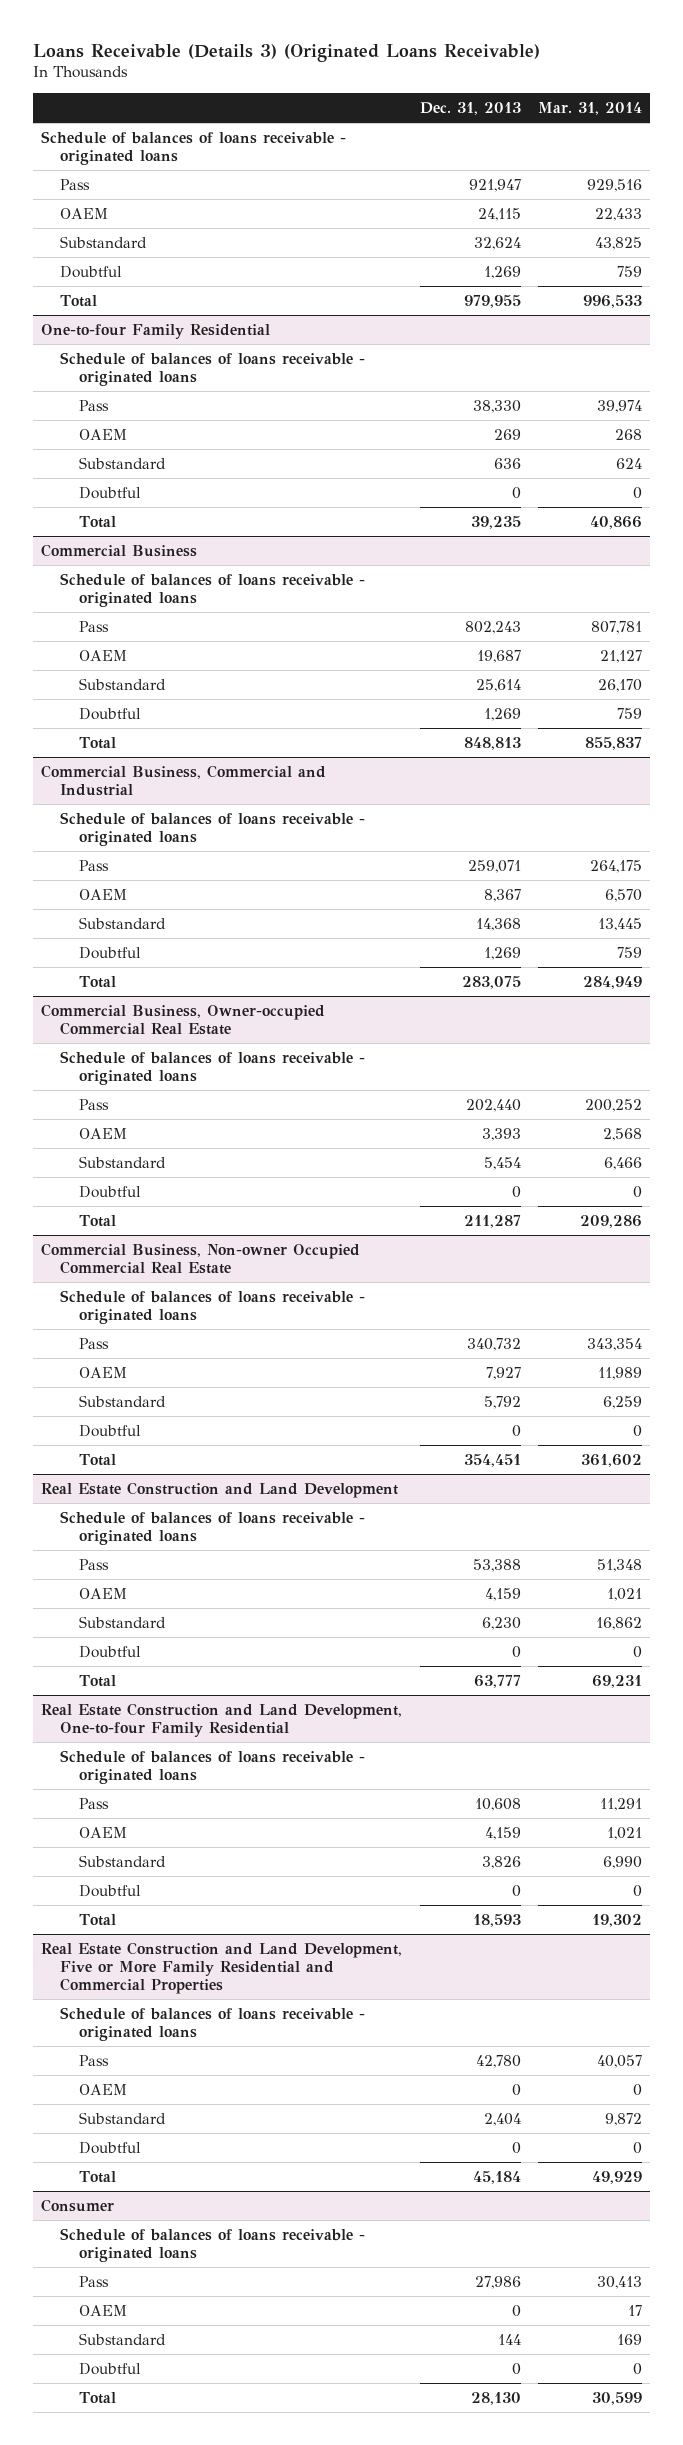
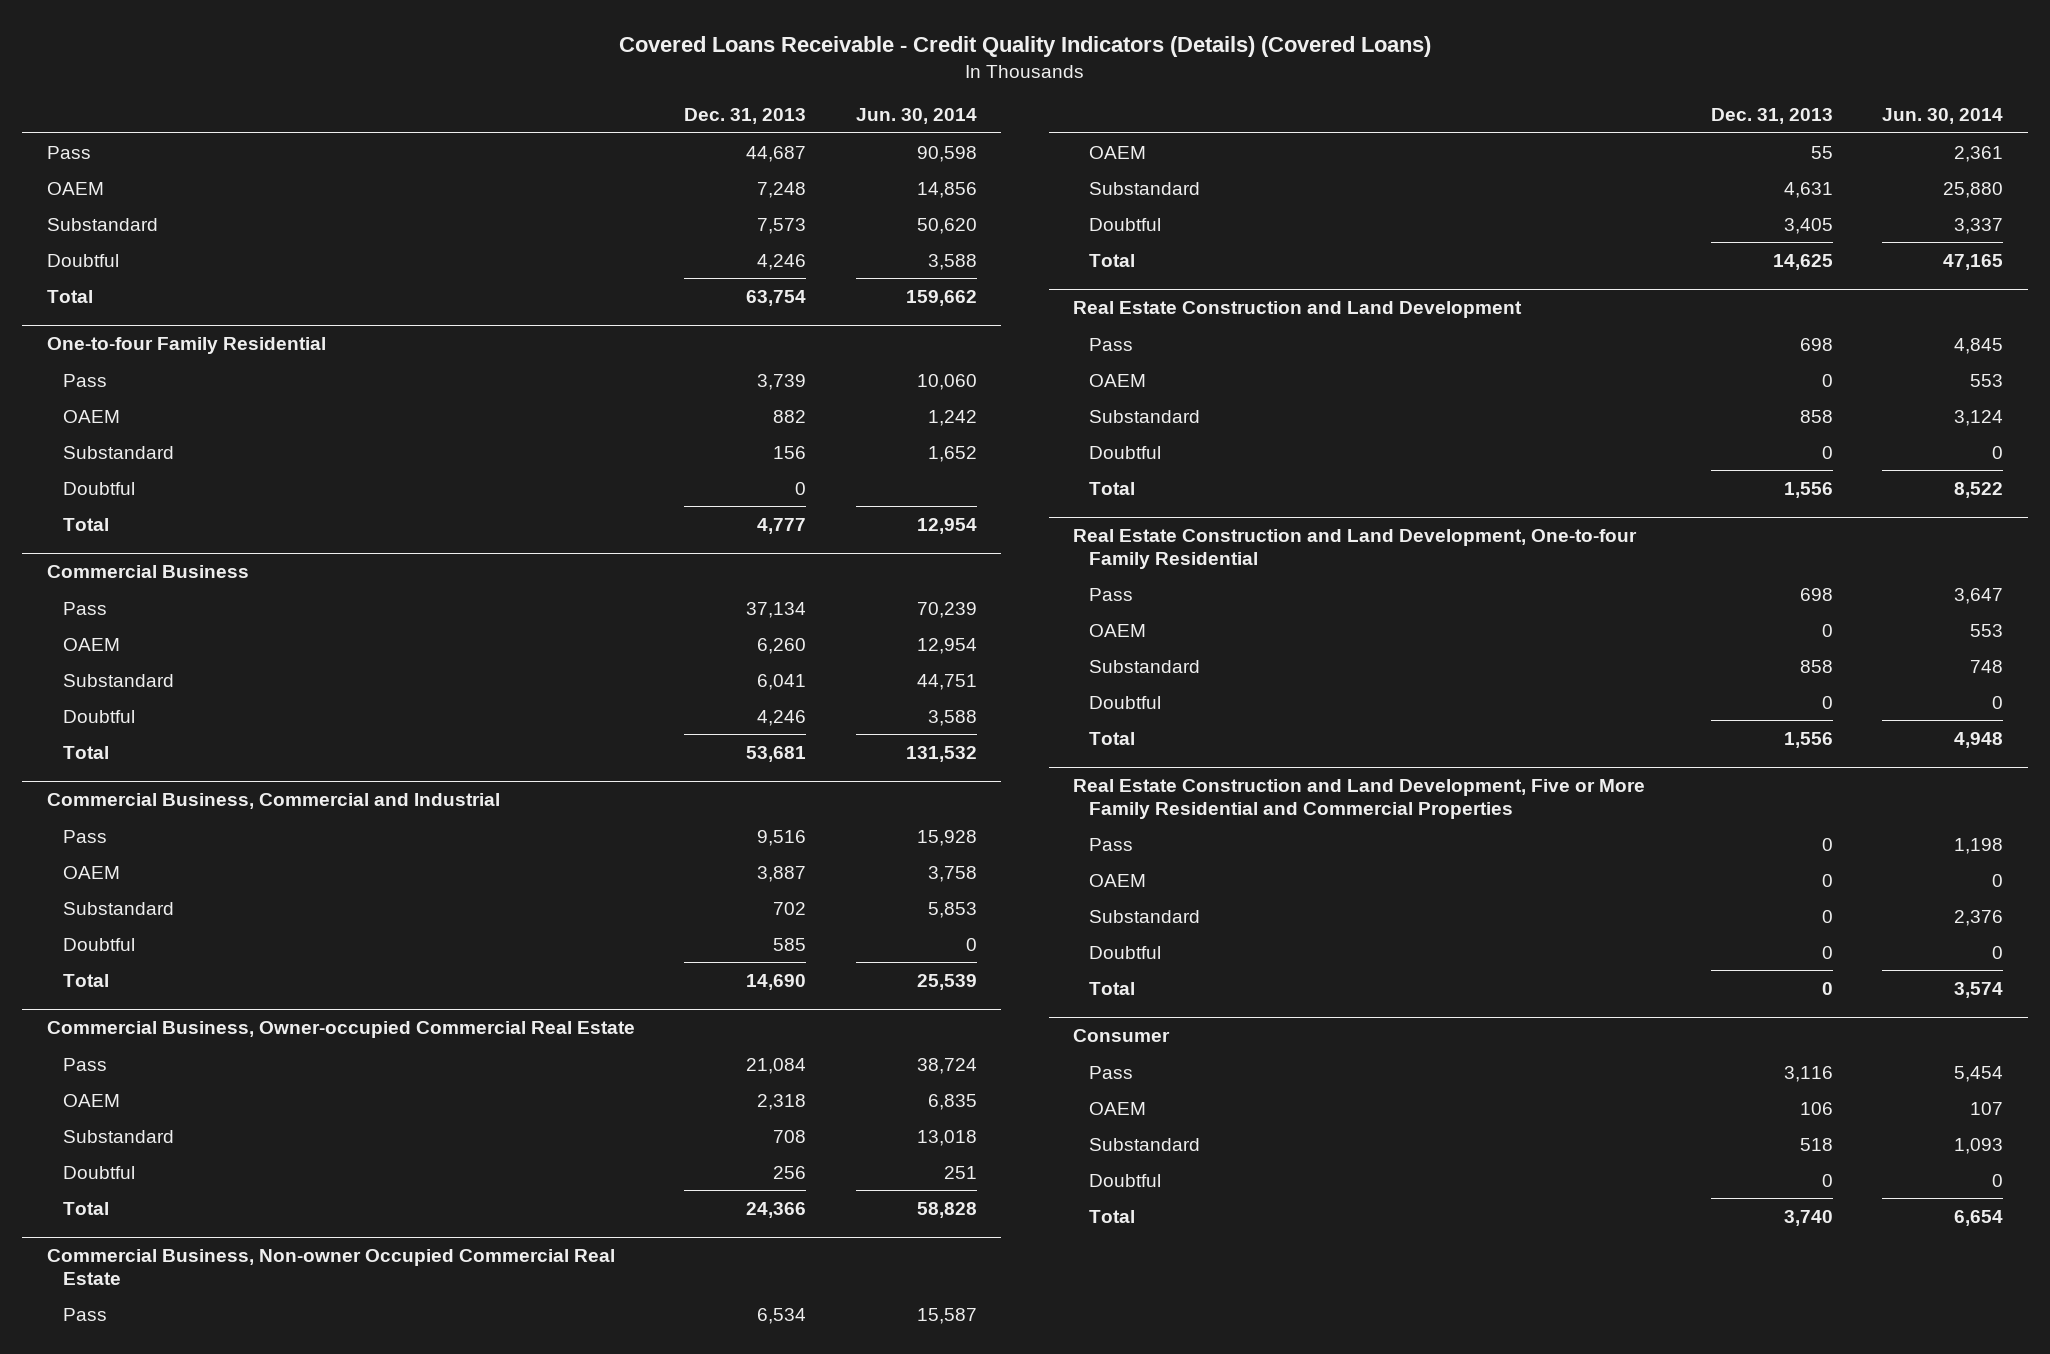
- Loans Receivable (Details 3) (Originated Loans Receivable)
+ Covered Loans Receivable - Credit Quality Indicators (Details) (Covered Loans)
- | Dec. 31, 2013 | Mar. 31, 2014
+ | Dec. 31, 2013 | Jun. 30, 2014
- Schedule of balances of loans receivable - originated loans
- Pass | 921,947 | 929,516
- OAEM | 24,115 | 22,433
- Substandard | 32,624 | 43,825
- Doubtful | 1,269 | 759
- Total | 979,955 | 996,533
+ Pass | 44,687 | 90,598
+ OAEM | 7,248 | 14,856
+ Substandard | 7,573 | 50,620
+ Doubtful | 4,246 | 3,588
+ Total | 63,754 | 159,662
@ One-to-four Family Residential
- Schedule of balances of loans receivable - originated loans
- Pass | 38,330 | 39,974
- OAEM | 269 | 268
- Substandard | 636 | 624
+ Pass | 3,739 | 10,060
+ OAEM | 882 | 1,242
+ Substandard | 156 | 1,652
- Total | 39,235 | 40,866
+ Total | 4,777 | 12,954
@ Commercial Business
- Schedule of balances of loans receivable - originated loans
- Pass | 802,243 | 807,781
- OAEM | 19,687 | 21,127
- Substandard | 25,614 | 26,170
- Doubtful | 1,269 | 759
- Total | 848,813 | 855,837
+ Pass | 37,134 | 70,239
+ OAEM | 6,260 | 12,954
+ Substandard | 6,041 | 44,751
+ Doubtful | 4,246 | 3,588
+ Total | 53,681 | 131,532
@ Commercial Business, Commercial and Industrial
- Schedule of balances of loans receivable - originated loans
- Pass | 259,071 | 264,175
- OAEM | 8,367 | 6,570
- Substandard | 14,368 | 13,445
- Doubtful | 1,269 | 759
- Total | 283,075 | 284,949
+ Pass | 9,516 | 15,928
+ OAEM | 3,887 | 3,758
+ Substandard | 702 | 5,853
+ Doubtful | 585 | 0
+ Total | 14,690 | 25,539
@ Commercial Business, Owner-occupied Commercial Real Estate
- Schedule of balances of loans receivable - originated loans
- Pass | 202,440 | 200,252
- OAEM | 3,393 | 2,568
- Substandard | 5,454 | 6,466
- Doubtful | 0 | 0
- Total | 211,287 | 209,286
+ Pass | 21,084 | 38,724
+ OAEM | 2,318 | 6,835
+ Substandard | 708 | 13,018
+ Doubtful | 256 | 251
+ Total | 24,366 | 58,828
@ Commercial Business, Non-owner Occupied Commercial Real Estate
- Schedule of balances of loans receivable - originated loans
- Pass | 340,732 | 343,354
- OAEM | 7,927 | 11,989
- Substandard | 5,792 | 6,259
- Doubtful | 0 | 0
- Total | 354,451 | 361,602
+ Pass | 6,534 | 15,587
+ OAEM | 55 | 2,361
+ Substandard | 4,631 | 25,880
+ Doubtful | 3,405 | 3,337
+ Total | 14,625 | 47,165
@ Real Estate Construction and Land Development
- Schedule of balances of loans receivable - originated loans
- Pass | 53,388 | 51,348
- OAEM | 4,159 | 1,021
- Substandard | 6,230 | 16,862
+ Pass | 698 | 4,845
+ OAEM | 0 | 553
+ Substandard | 858 | 3,124
- Total | 63,777 | 69,231
+ Total | 1,556 | 8,522
@ Real Estate Construction and Land Development, One-to-four Family Residential
- Schedule of balances of loans receivable - originated loans
- Pass | 10,608 | 11,291
- OAEM | 4,159 | 1,021
- Substandard | 3,826 | 6,990
+ Pass | 698 | 3,647
+ OAEM | 0 | 553
+ Substandard | 858 | 748
- Total | 18,593 | 19,302
+ Total | 1,556 | 4,948
@ Real Estate Construction and Land Development, Five or More Family Residential and Commercial Properties
- Schedule of balances of loans receivable - originated loans
- Pass | 42,780 | 40,057
+ Pass | 0 | 1,198
- Substandard | 2,404 | 9,872
+ Substandard | 0 | 2,376
- Total | 45,184 | 49,929
+ Total | 0 | 3,574
@ Consumer
- Schedule of balances of loans receivable - originated loans
- Pass | 27,986 | 30,413
- OAEM | 0 | 17
- Substandard | 144 | 169
+ Pass | 3,116 | 5,454
+ OAEM | 106 | 107
+ Substandard | 518 | 1,093
- Total | 28,130 | 30,599
+ Total | 3,740 | 6,654

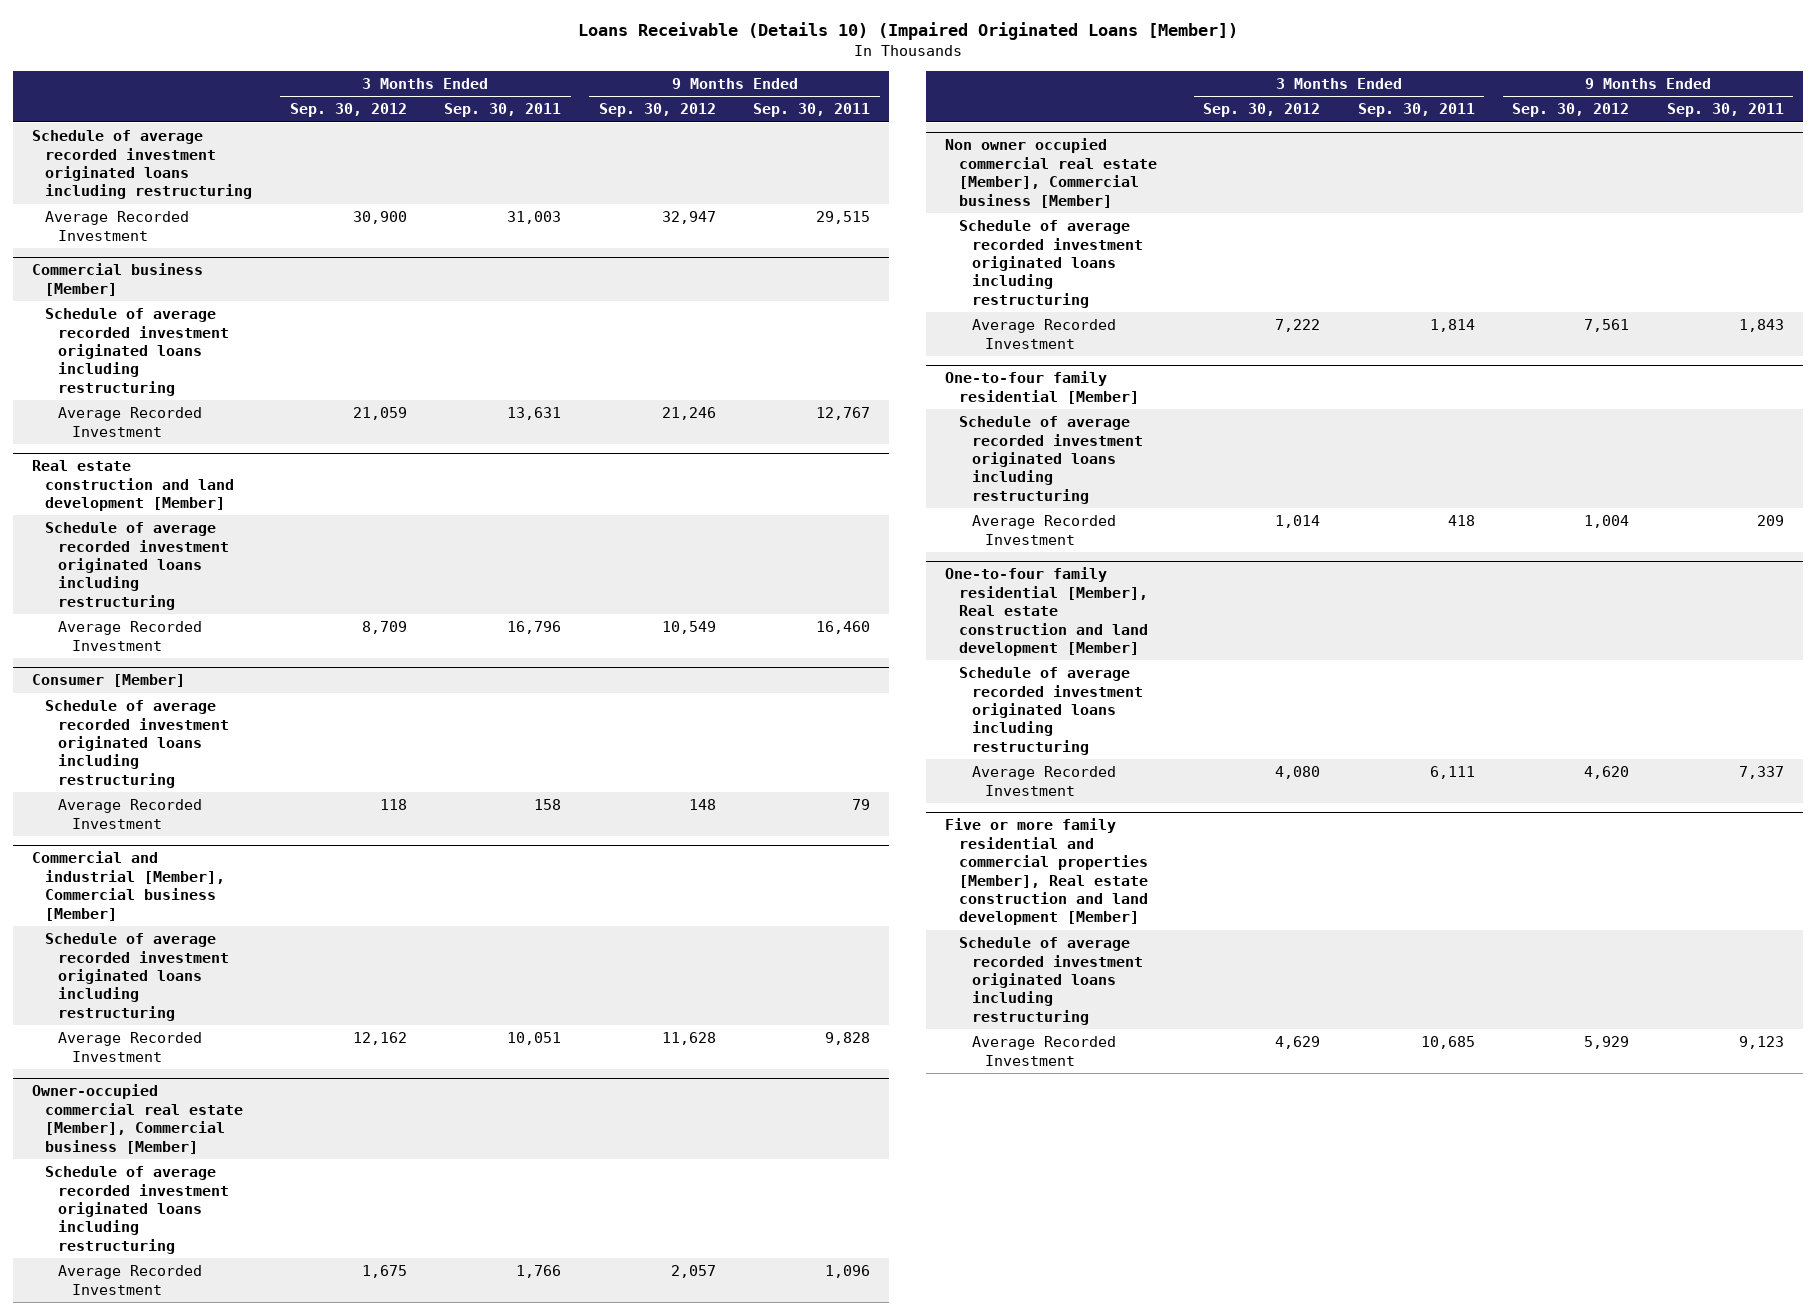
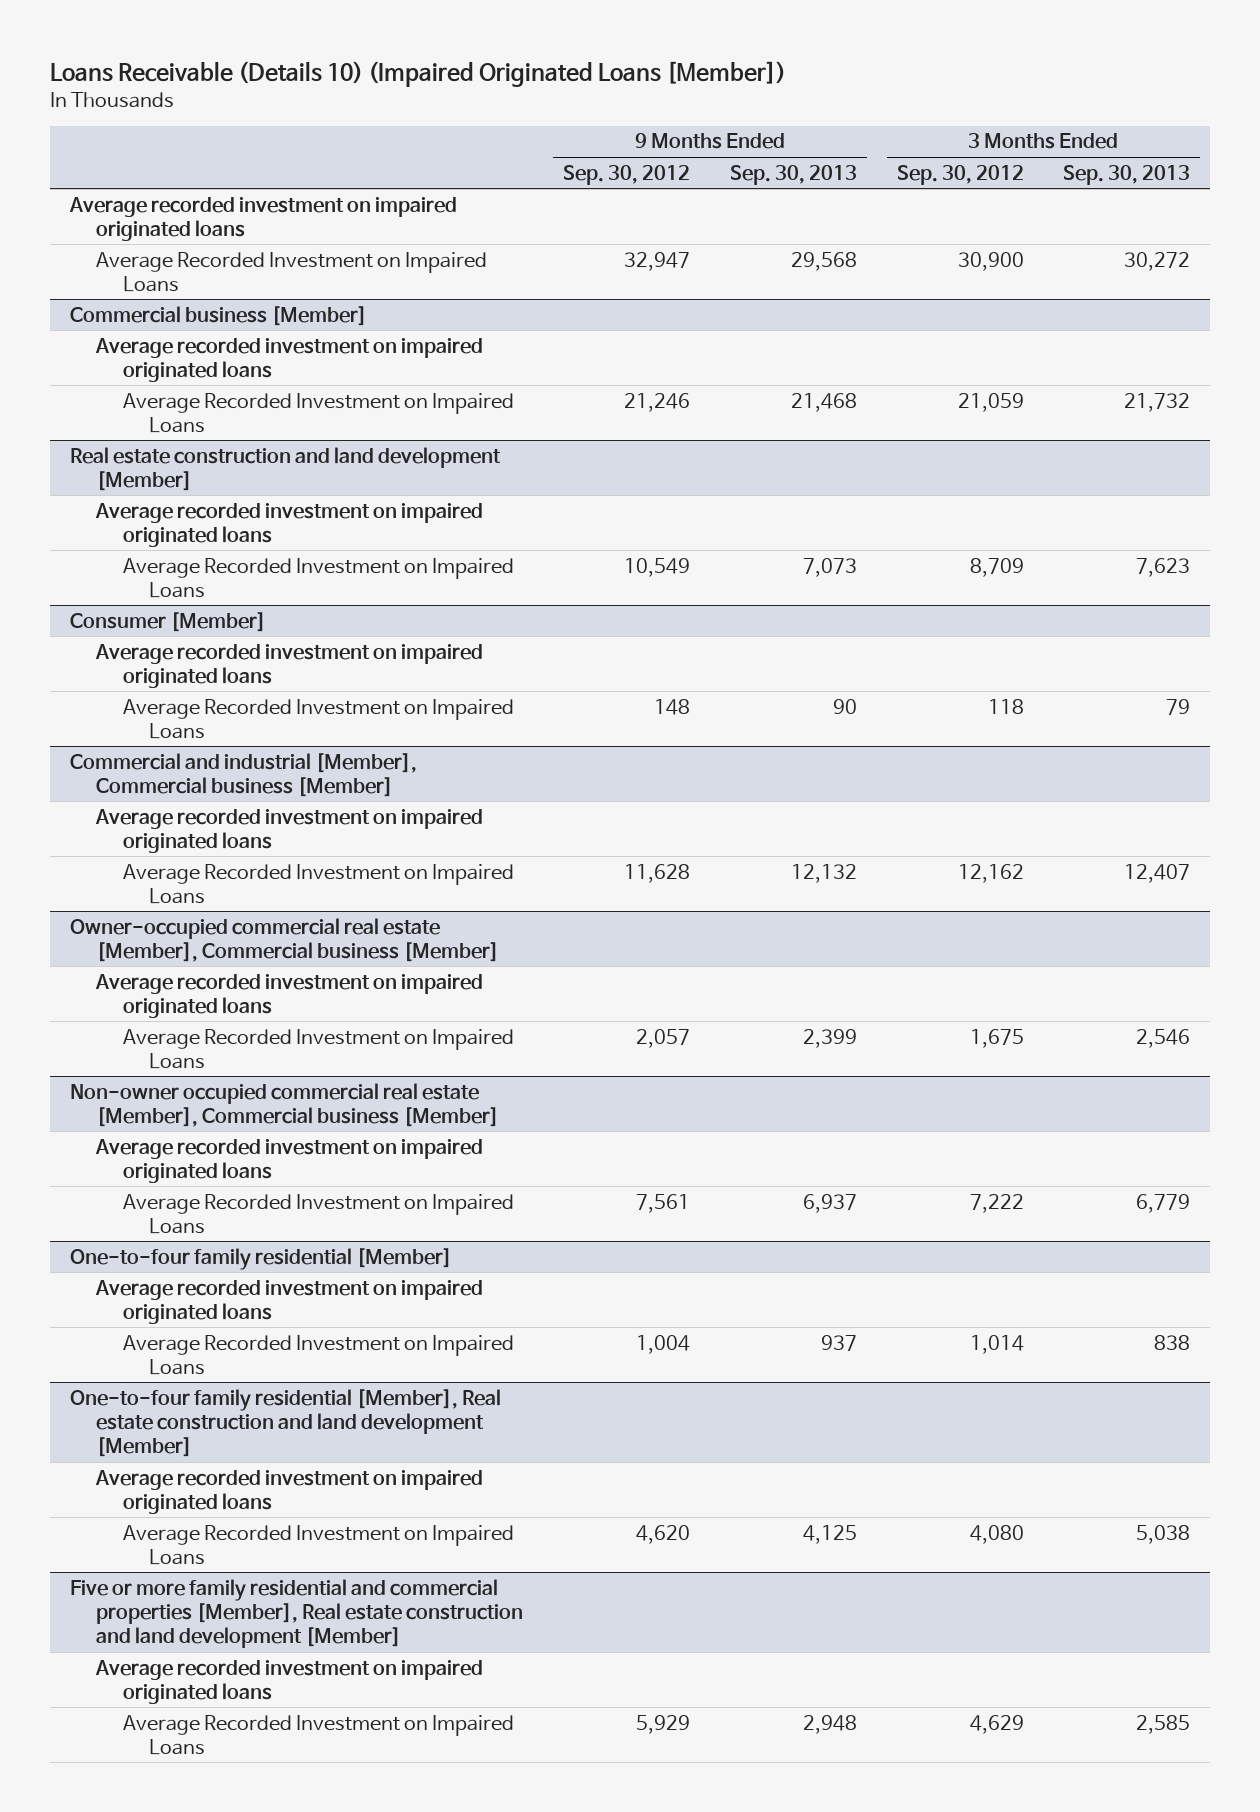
- | 3 Months Ended Sep. 30, 2012 | 3 Months Ended Sep. 30, 2011 | 9 Months Ended Sep. 30, 2012 | 9 Months Ended Sep. 30, 2011
+ | 9 Months Ended Sep. 30, 2012 | 9 Months Ended Sep. 30, 2013 | 3 Months Ended Sep. 30, 2012 | 3 Months Ended Sep. 30, 2013
- Schedule of average recorded investment originated loans including restructuring
- Average Recorded Investment | 30,900 | 31,003 | 32,947 | 29,515
+ Average recorded investment on impaired originated loans
+ Average Recorded Investment on Impaired Loans | 32,947 | 29,568 | 30,900 | 30,272
@ Commercial business [Member]
- Schedule of average recorded investment originated loans including restructuring
- Average Recorded Investment | 21,059 | 13,631 | 21,246 | 12,767
+ Average recorded investment on impaired originated loans
+ Average Recorded Investment on Impaired Loans | 21,246 | 21,468 | 21,059 | 21,732
@ Real estate construction and land development [Member]
- Schedule of average recorded investment originated loans including restructuring
- Average Recorded Investment | 8,709 | 16,796 | 10,549 | 16,460
+ Average recorded investment on impaired originated loans
+ Average Recorded Investment on Impaired Loans | 10,549 | 7,073 | 8,709 | 7,623
@ Consumer [Member]
- Schedule of average recorded investment originated loans including restructuring
- Average Recorded Investment | 118 | 158 | 148 | 79
+ Average recorded investment on impaired originated loans
+ Average Recorded Investment on Impaired Loans | 148 | 90 | 118 | 79
@ Commercial and industrial [Member], Commercial business [Member]
- Schedule of average recorded investment originated loans including restructuring
- Average Recorded Investment | 12,162 | 10,051 | 11,628 | 9,828
+ Average recorded investment on impaired originated loans
+ Average Recorded Investment on Impaired Loans | 11,628 | 12,132 | 12,162 | 12,407
@ Owner-occupied commercial real estate [Member], Commercial business [Member]
- Schedule of average recorded investment originated loans including restructuring
- Average Recorded Investment | 1,675 | 1,766 | 2,057 | 1,096
- Non owner occupied commercial real estate [Member], Commercial business [Member]
- Schedule of average recorded investment originated loans including restructuring
- Average Recorded Investment | 7,222 | 1,814 | 7,561 | 1,843
@ Owner-occupied commercial real estate [Member], Commercial business [Member]
+ Average recorded investment on impaired originated loans
+ Average Recorded Investment on Impaired Loans | 2,057 | 2,399 | 1,675 | 2,546
+ Non-owner occupied commercial real estate [Member], Commercial business [Member]
+ Average recorded investment on impaired originated loans
+ Average Recorded Investment on Impaired Loans | 7,561 | 6,937 | 7,222 | 6,779
@ One-to-four family residential [Member]
- Schedule of average recorded investment originated loans including restructuring
- Average Recorded Investment | 1,014 | 418 | 1,004 | 209
+ Average recorded investment on impaired originated loans
+ Average Recorded Investment on Impaired Loans | 1,004 | 937 | 1,014 | 838
@ One-to-four family residential [Member], Real estate construction and land development [Member]
- Schedule of average recorded investment originated loans including restructuring
- Average Recorded Investment | 4,080 | 6,111 | 4,620 | 7,337
+ Average recorded investment on impaired originated loans
+ Average Recorded Investment on Impaired Loans | 4,620 | 4,125 | 4,080 | 5,038
@ Five or more family residential and commercial properties [Member], Real estate construction and land development [Member]
- Schedule of average recorded investment originated loans including restructuring
- Average Recorded Investment | 4,629 | 10,685 | 5,929 | 9,123
+ Average recorded investment on impaired originated loans
+ Average Recorded Investment on Impaired Loans | 5,929 | 2,948 | 4,629 | 2,585

